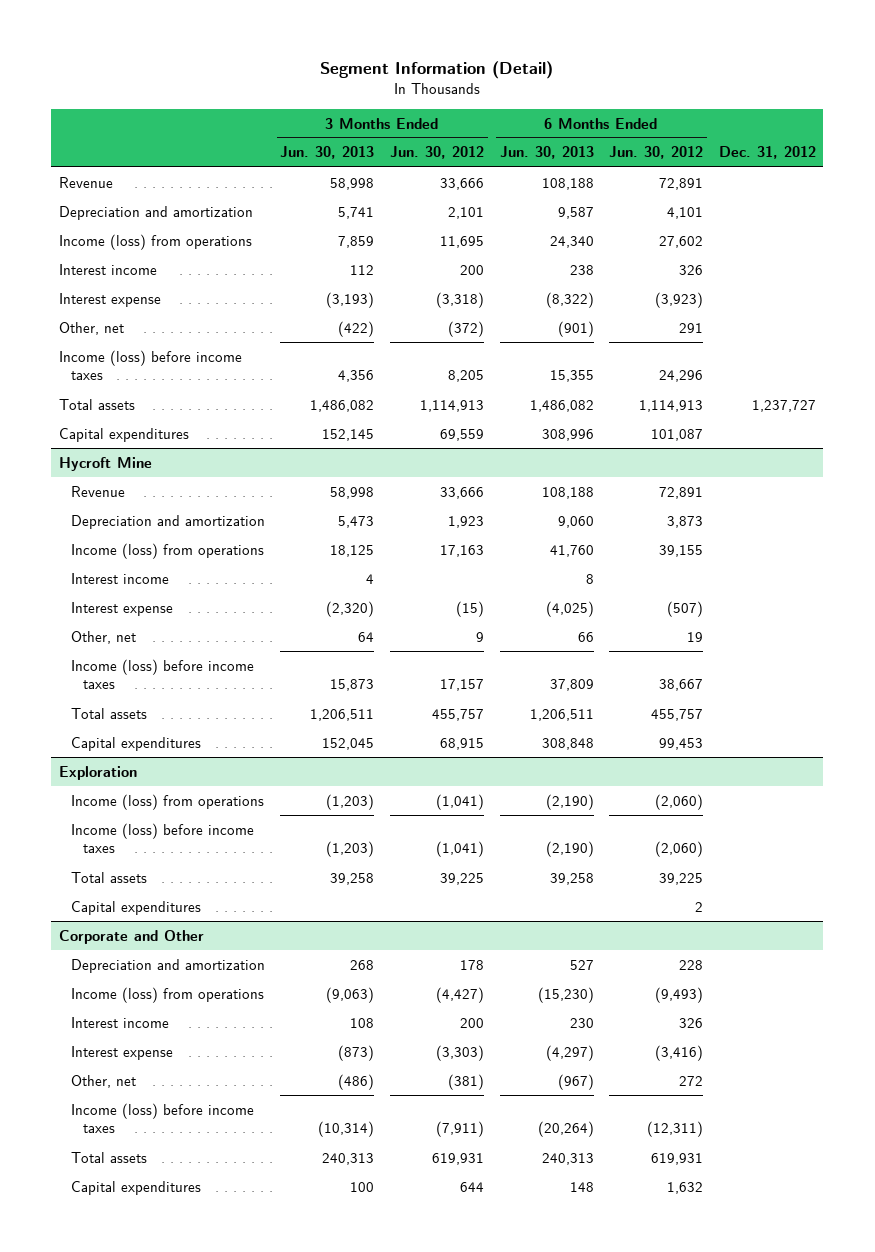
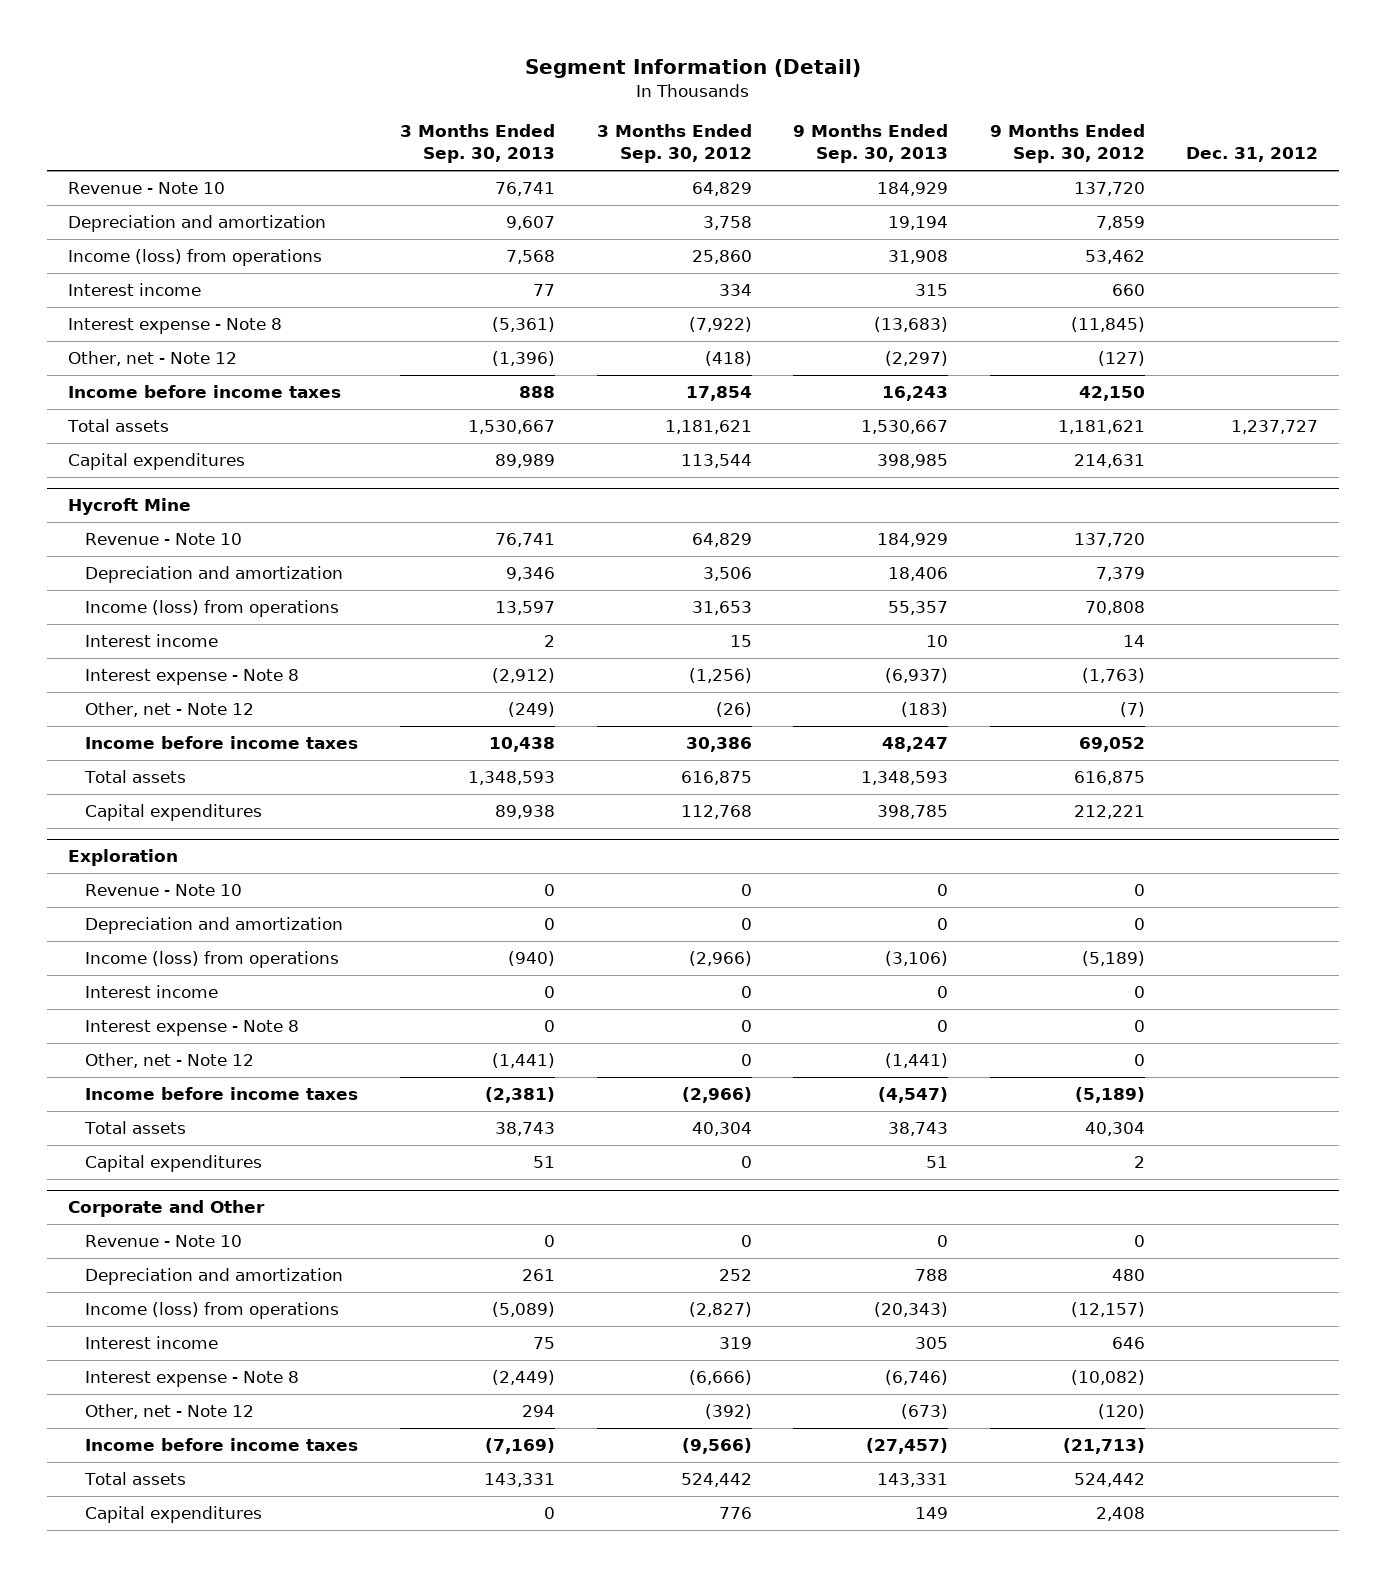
- | 3 Months Ended Jun. 30, 2013 | 3 Months Ended Jun. 30, 2012 | 6 Months Ended Jun. 30, 2013 | 6 Months Ended Jun. 30, 2012 | Dec. 31, 2012
+ | 3 Months Ended Sep. 30, 2013 | 3 Months Ended Sep. 30, 2012 | 9 Months Ended Sep. 30, 2013 | 9 Months Ended Sep. 30, 2012 | Dec. 31, 2012
- Revenue | 58,998 | 33,666 | 108,188 | 72,891 |
+ Revenue - Note 10 | 76,741 | 64,829 | 184,929 | 137,720 |
- Interest expense | (3,193) | (3,318) | (8,322) | (3,923) |
- Other, net | (422) | (372) | (901) | 291 |
- Income (loss) before income taxes | 4,356 | 8,205 | 15,355 | 24,296 |
+ Interest expense - Note 8 | (5,361) | (7,922) | (13,683) | (11,845) |
+ Other, net - Note 12 | (1,396) | (418) | (2,297) | (127) |
+ Income before income taxes | 888 | 17,854 | 16,243 | 42,150 |
@ Hycroft Mine
- Revenue | 58,998 | 33,666 | 108,188 | 72,891 |
+ Revenue - Note 10 | 76,741 | 64,829 | 184,929 | 137,720 |
- Interest expense | (2,320) | (15) | (4,025) | (507) |
- Other, net | 64 | 9 | 66 | 19 |
- Income (loss) before income taxes | 15,873 | 17,157 | 37,809 | 38,667 |
+ Interest expense - Note 8 | (2,912) | (1,256) | (6,937) | (1,763) |
+ Other, net - Note 12 | (249) | (26) | (183) | (7) |
+ Income before income taxes | 10,438 | 30,386 | 48,247 | 69,052 |
@ Exploration
+ Revenue - Note 10 | 0 | 0 | 0 | 0 |
+ Depreciation and amortization | 0 | 0 | 0 | 0 |
- Income (loss) before income taxes | (1,203) | (1,041) | (2,190) | (2,060) |
+ Interest income | 0 | 0 | 0 | 0 |
+ Interest expense - Note 8 | 0 | 0 | 0 | 0 |
+ Other, net - Note 12 | (1,441) | 0 | (1,441) | 0 |
+ Income before income taxes | (2,381) | (2,966) | (4,547) | (5,189) |
@ Corporate and Other
+ Revenue - Note 10 | 0 | 0 | 0 | 0 |
- Interest expense | (873) | (3,303) | (4,297) | (3,416) |
- Other, net | (486) | (381) | (967) | 272 |
- Income (loss) before income taxes | (10,314) | (7,911) | (20,264) | (12,311) |
+ Interest expense - Note 8 | (2,449) | (6,666) | (6,746) | (10,082) |
+ Other, net - Note 12 | 294 | (392) | (673) | (120) |
+ Income before income taxes | (7,169) | (9,566) | (27,457) | (21,713) |

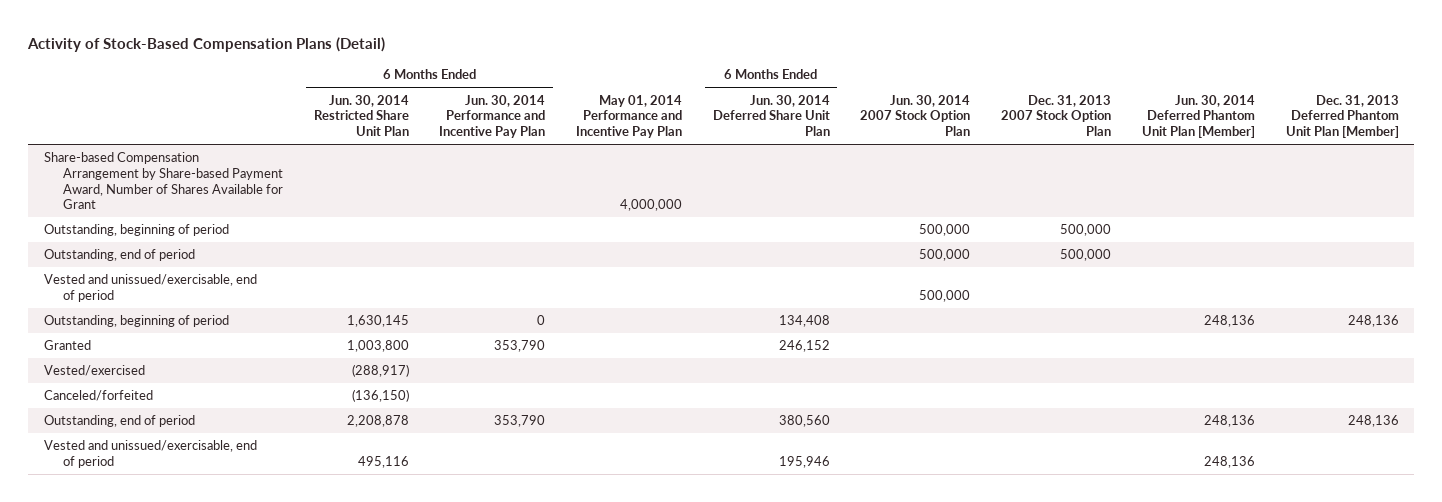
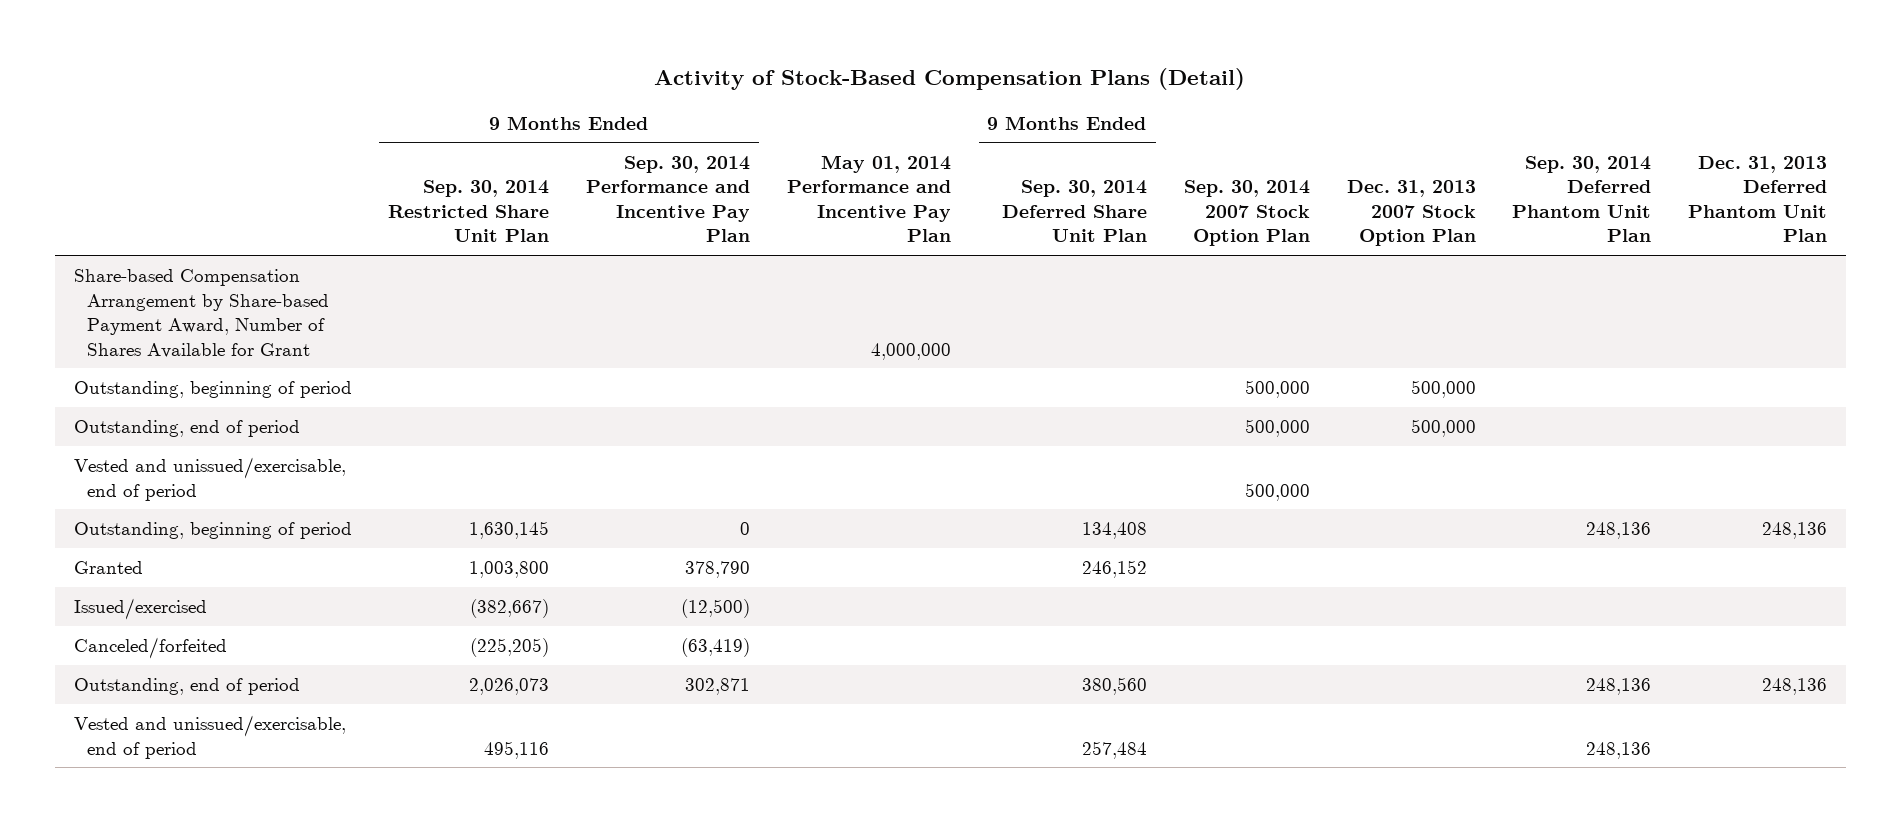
- | 6 Months Ended Jun. 30, 2014 Restricted Share Unit Plan | 6 Months Ended Jun. 30, 2014 Performance and Incentive Pay Plan | May 01, 2014 Performance and Incentive Pay Plan | 6 Months Ended Jun. 30, 2014 Deferred Share Unit Plan | Jun. 30, 2014 2007 Stock Option Plan | Dec. 31, 2013 2007 Stock Option Plan | Jun. 30, 2014 Deferred Phantom Unit Plan [Member] | Dec. 31, 2013 Deferred Phantom Unit Plan [Member]
+ | 9 Months Ended Sep. 30, 2014 Restricted Share Unit Plan | 9 Months Ended Sep. 30, 2014 Performance and Incentive Pay Plan | May 01, 2014 Performance and Incentive Pay Plan | 9 Months Ended Sep. 30, 2014 Deferred Share Unit Plan | Sep. 30, 2014 2007 Stock Option Plan | Dec. 31, 2013 2007 Stock Option Plan | Sep. 30, 2014 Deferred Phantom Unit Plan | Dec. 31, 2013 Deferred Phantom Unit Plan
- Vested/exercised | (288,917) | | | | | | |
+ Issued/exercised | (382,667) | (12,500) | | | | | |

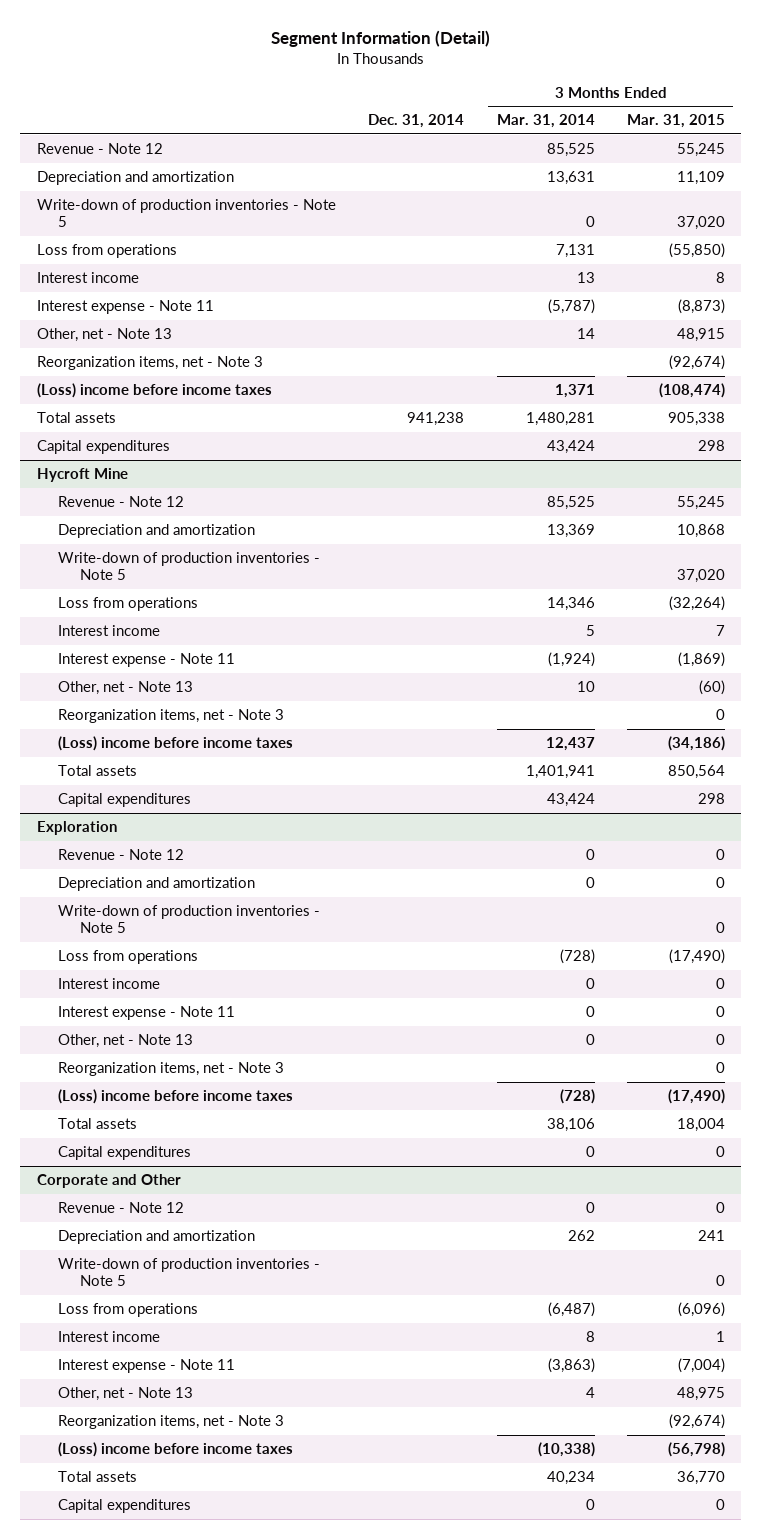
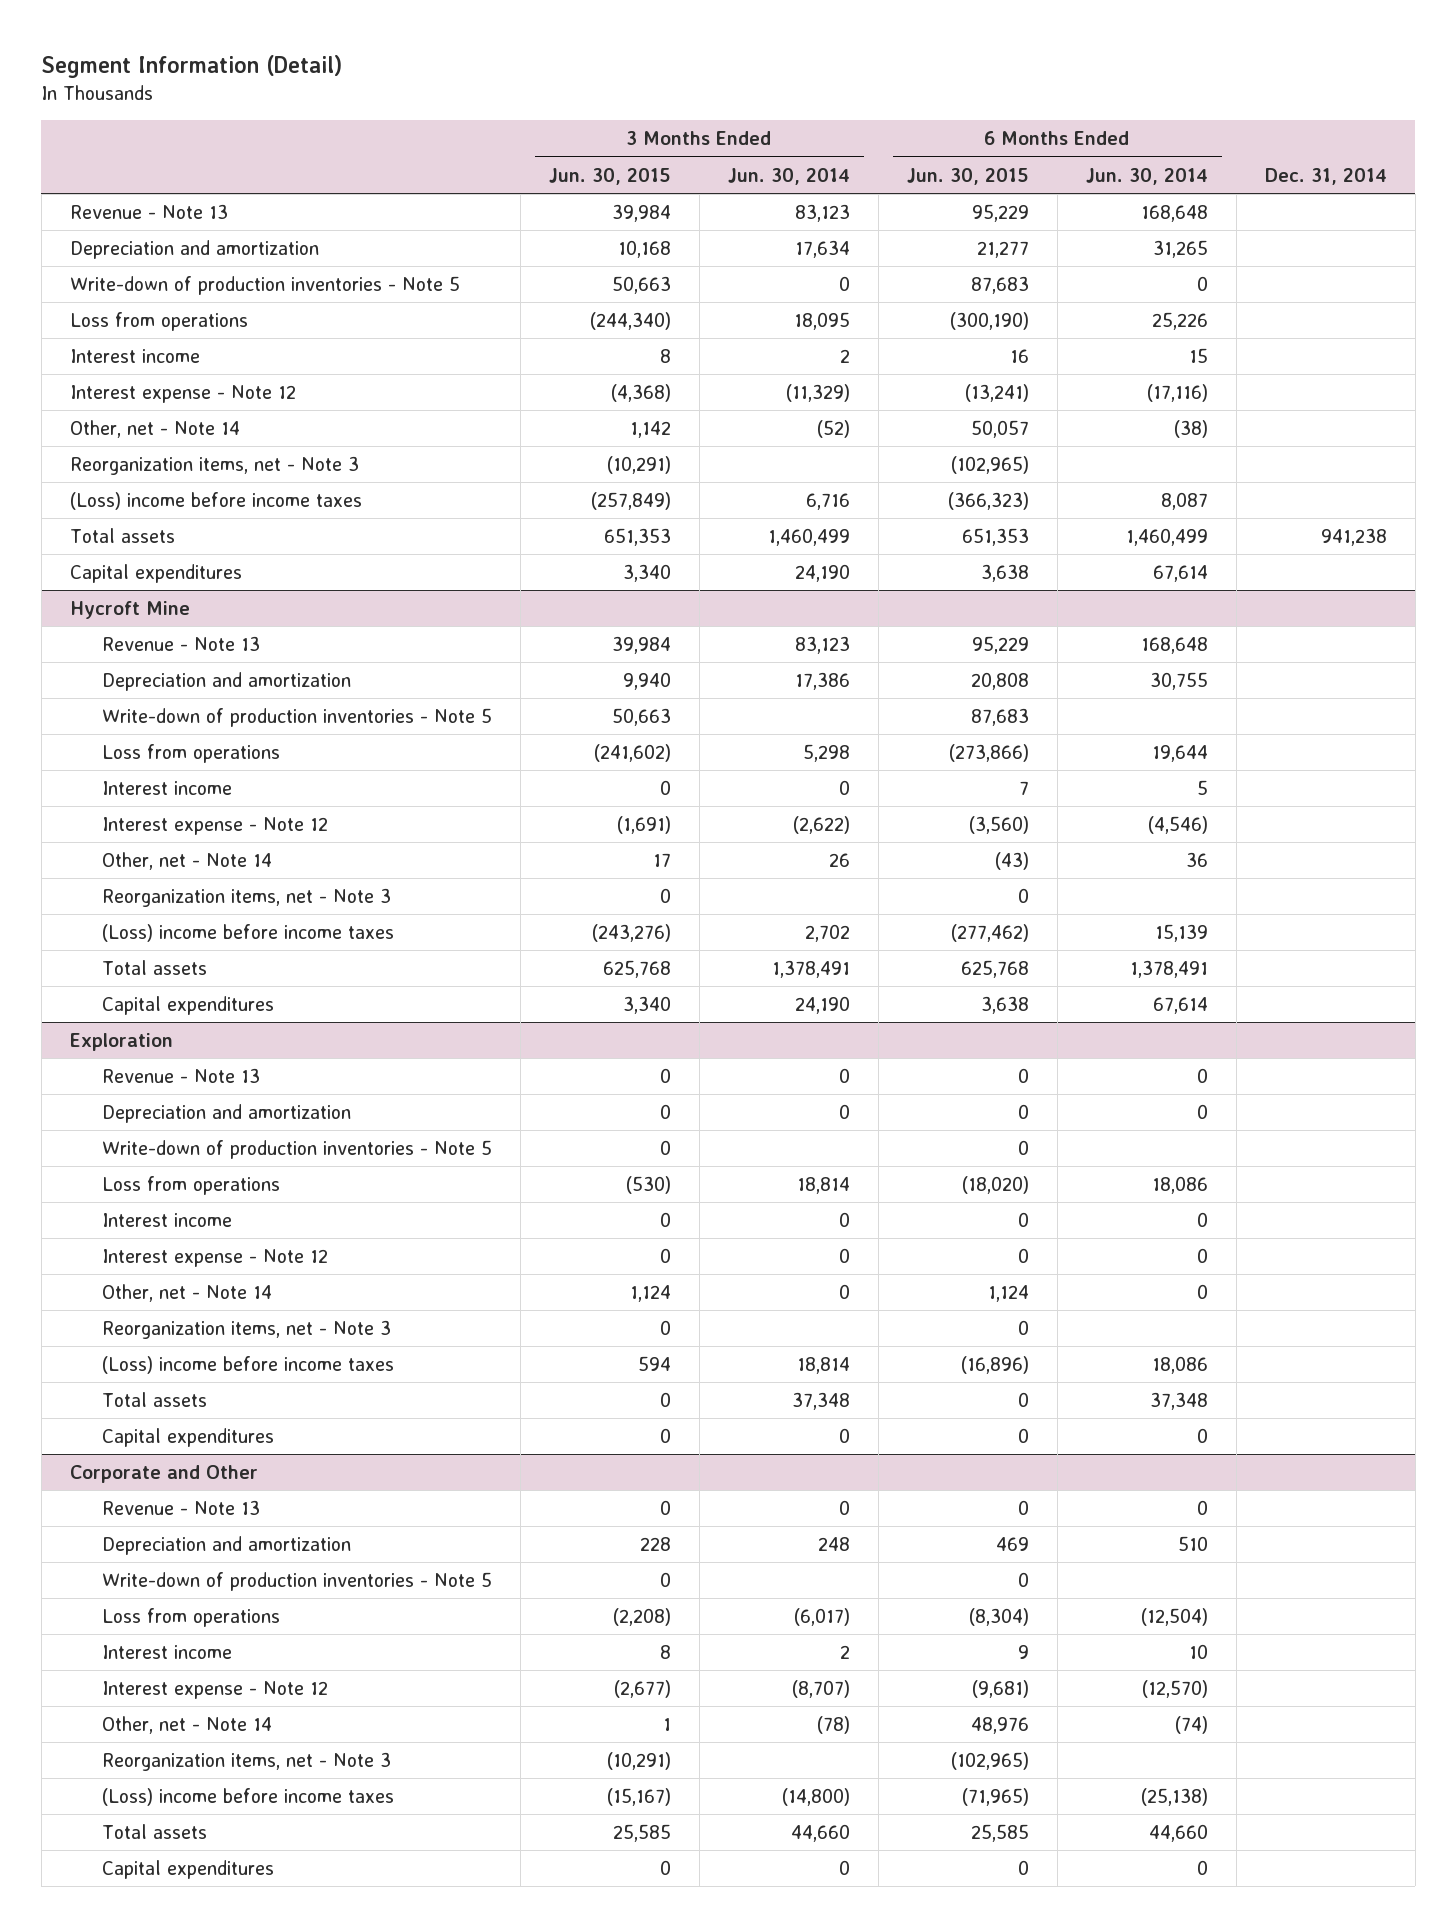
- | Dec. 31, 2014 | 3 Months Ended Mar. 31, 2014 | 3 Months Ended Mar. 31, 2015
+ | 3 Months Ended Jun. 30, 2015 | 3 Months Ended Jun. 30, 2014 | 6 Months Ended Jun. 30, 2015 | 6 Months Ended Jun. 30, 2014 | Dec. 31, 2014
- Revenue - Note 12 | | 85,525 | 55,245
+ Revenue - Note 13 | 39,984 | 83,123 | 95,229 | 168,648 |
- Interest expense - Note 11 | | (5,787) | (8,873)
- Other, net - Note 13 | | 14 | 48,915
+ Interest expense - Note 12 | (4,368) | (11,329) | (13,241) | (17,116) |
+ Other, net - Note 14 | 1,142 | (52) | 50,057 | (38) |
@ Hycroft Mine
- Revenue - Note 12 | | 85,525 | 55,245
+ Revenue - Note 13 | 39,984 | 83,123 | 95,229 | 168,648 |
- Interest expense - Note 11 | | (1,924) | (1,869)
- Other, net - Note 13 | | 10 | (60)
+ Interest expense - Note 12 | (1,691) | (2,622) | (3,560) | (4,546) |
+ Other, net - Note 14 | 17 | 26 | (43) | 36 |
@ Exploration
- Revenue - Note 12 | | 0 | 0
+ Revenue - Note 13 | 0 | 0 | 0 | 0 |
- Interest expense - Note 11 | | 0 | 0
- Other, net - Note 13 | | 0 | 0
+ Interest expense - Note 12 | 0 | 0 | 0 | 0 |
+ Other, net - Note 14 | 1,124 | 0 | 1,124 | 0 |
@ Corporate and Other
- Revenue - Note 12 | | 0 | 0
+ Revenue - Note 13 | 0 | 0 | 0 | 0 |
- Interest expense - Note 11 | | (3,863) | (7,004)
- Other, net - Note 13 | | 4 | 48,975
+ Interest expense - Note 12 | (2,677) | (8,707) | (9,681) | (12,570) |
+ Other, net - Note 14 | 1 | (78) | 48,976 | (74) |

